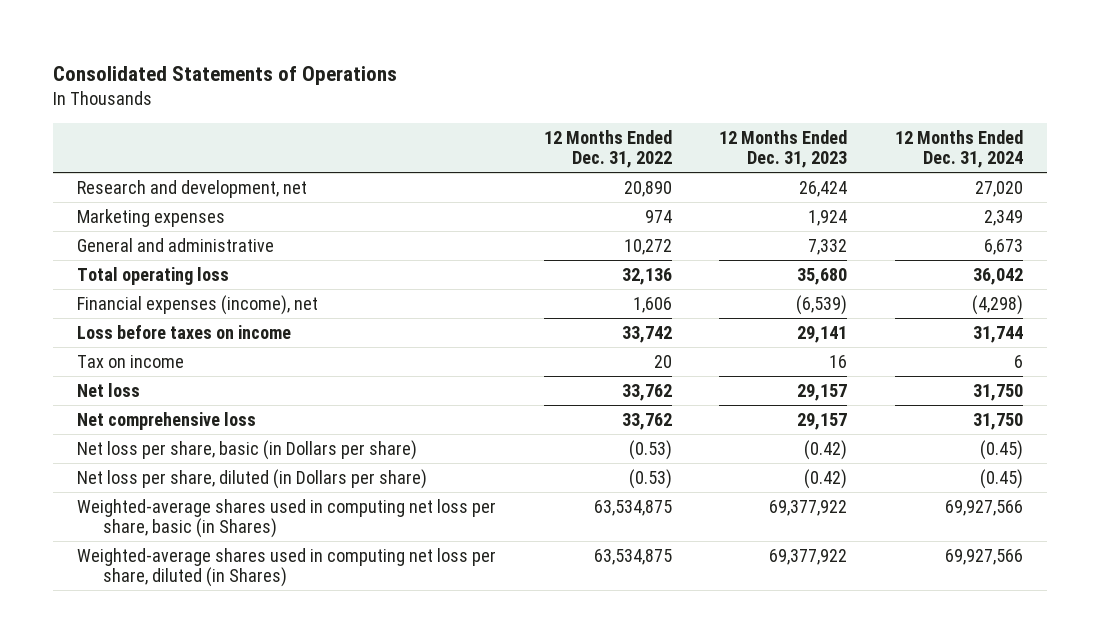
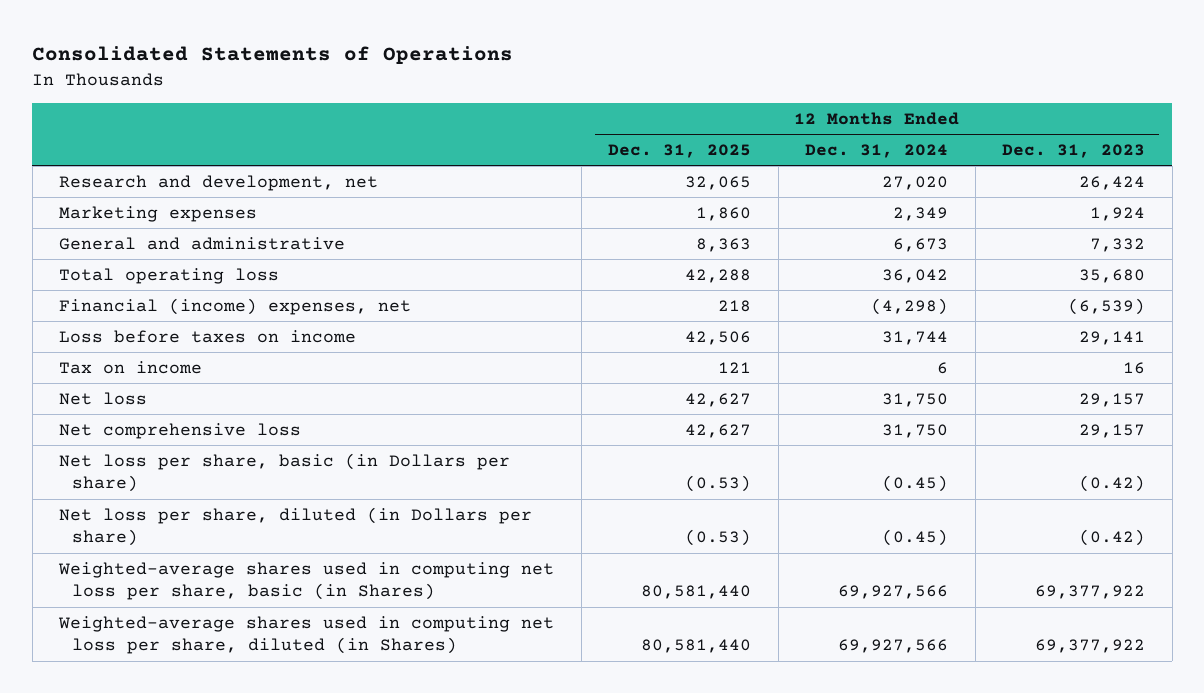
- | 12 Months Ended Dec. 31, 2022 | 12 Months Ended Dec. 31, 2023 | 12 Months Ended Dec. 31, 2024
+ | 12 Months Ended Dec. 31, 2025 | 12 Months Ended Dec. 31, 2024 | 12 Months Ended Dec. 31, 2023
- Financial expenses (income), net | 1,606 | (6,539) | (4,298)
+ Financial (income) expenses, net | 218 | (4,298) | (6,539)

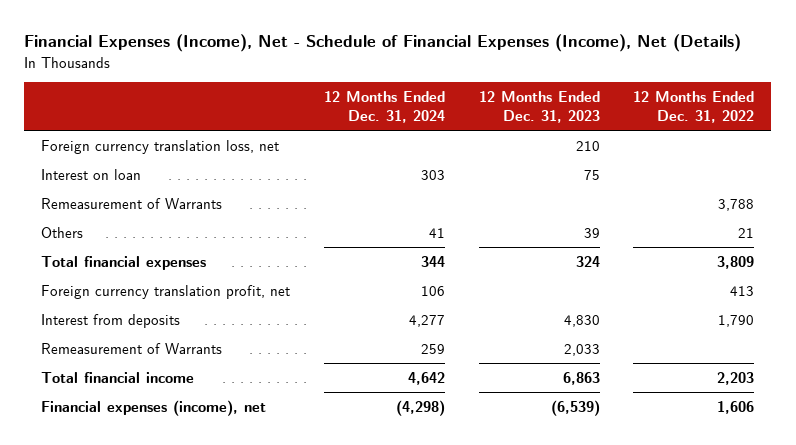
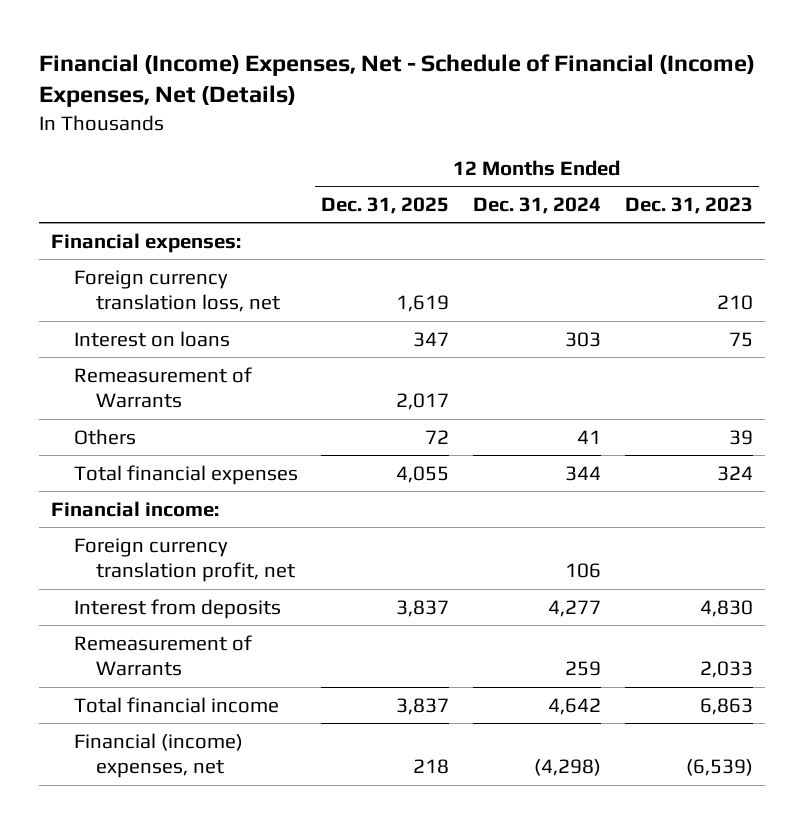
- Financial Expenses (Income), Net - Schedule of Financial Expenses (Income), Net (Details)
+ Financial (Income) Expenses, Net - Schedule of Financial (Income) Expenses, Net (Details)
- | 12 Months Ended Dec. 31, 2024 | 12 Months Ended Dec. 31, 2023 | 12 Months Ended Dec. 31, 2022
+ | 12 Months Ended Dec. 31, 2025 | 12 Months Ended Dec. 31, 2024 | 12 Months Ended Dec. 31, 2023
+ Financial expenses:
- Interest on loan | 303 | 75 |
+ Interest on loans | 347 | 303 | 75
+ Financial income:
- Financial expenses (income), net | (4,298) | (6,539) | 1,606
+ Financial (income) expenses, net | 218 | (4,298) | (6,539)

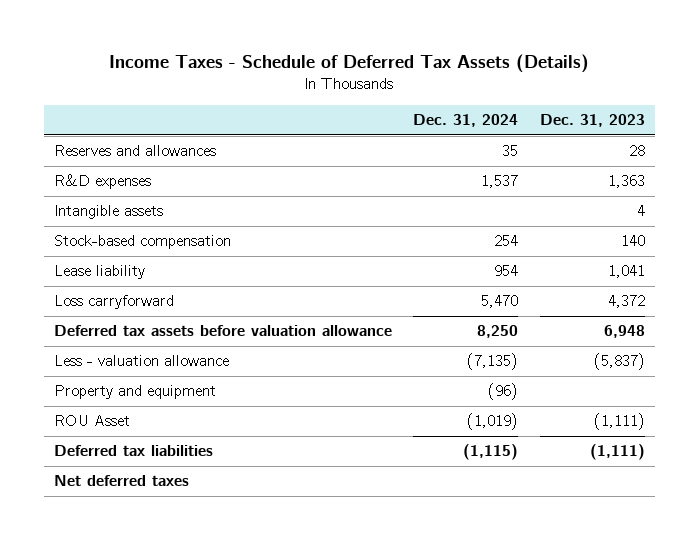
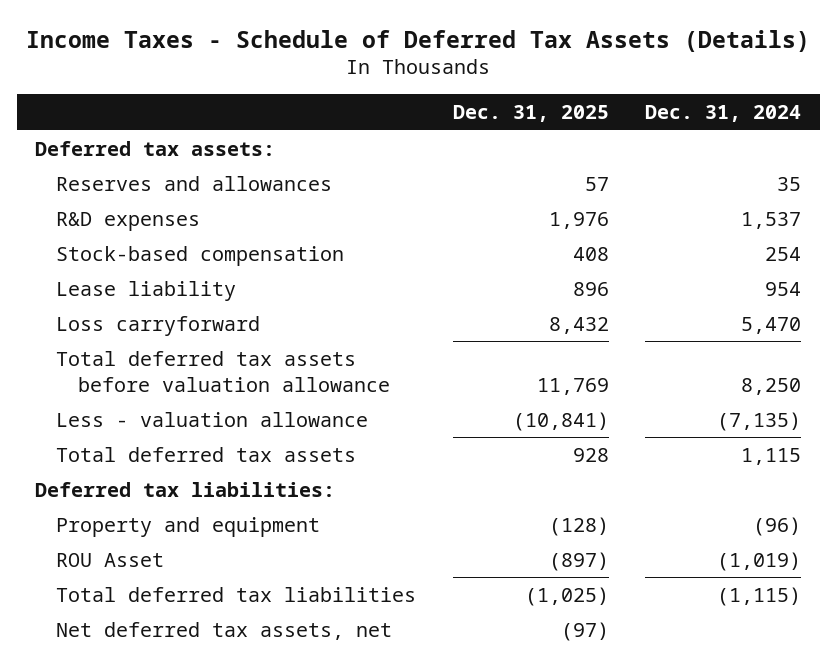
- | Dec. 31, 2024 | Dec. 31, 2023
+ | Dec. 31, 2025 | Dec. 31, 2024
+ Deferred tax assets:
- Intangible assets | | 4
- Deferred tax assets before valuation allowance | 8,250 | 6,948
+ Total deferred tax assets before valuation allowance | 11,769 | 8,250
+ Total deferred tax assets | 928 | 1,115
+ Deferred tax liabilities:
- Deferred tax liabilities | (1,115) | (1,111)
- Net deferred taxes
+ Total deferred tax liabilities | (1,025) | (1,115)
+ Net deferred tax assets, net | (97) |

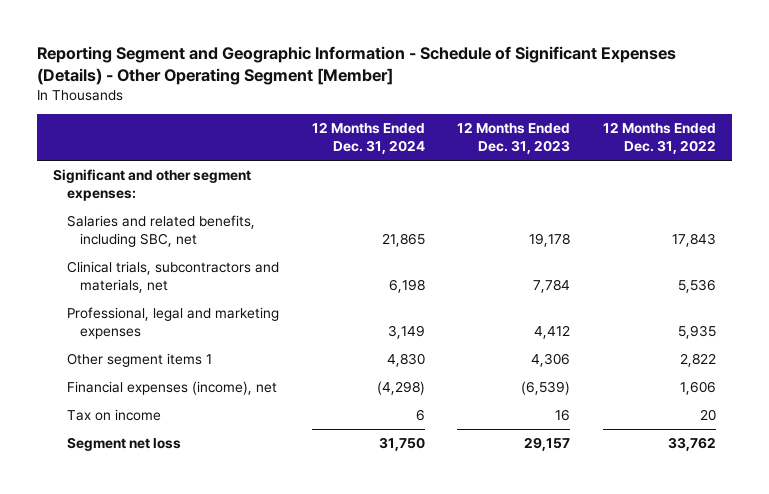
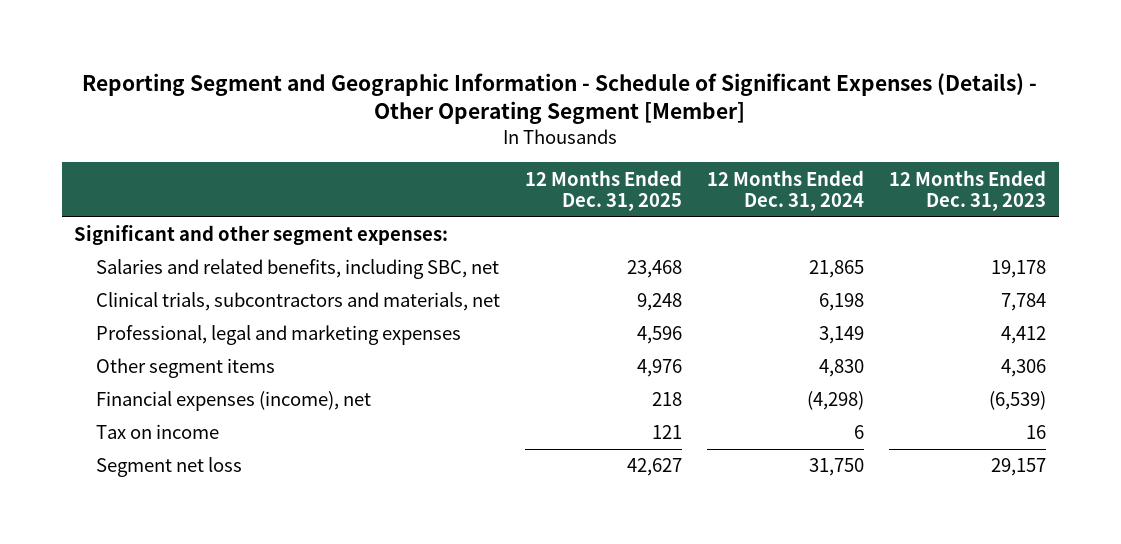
- | 12 Months Ended Dec. 31, 2024 | 12 Months Ended Dec. 31, 2023 | 12 Months Ended Dec. 31, 2022
+ | 12 Months Ended Dec. 31, 2025 | 12 Months Ended Dec. 31, 2024 | 12 Months Ended Dec. 31, 2023
- Other segment items 1 | 4,830 | 4,306 | 2,822
+ Other segment items | 4,976 | 4,830 | 4,306

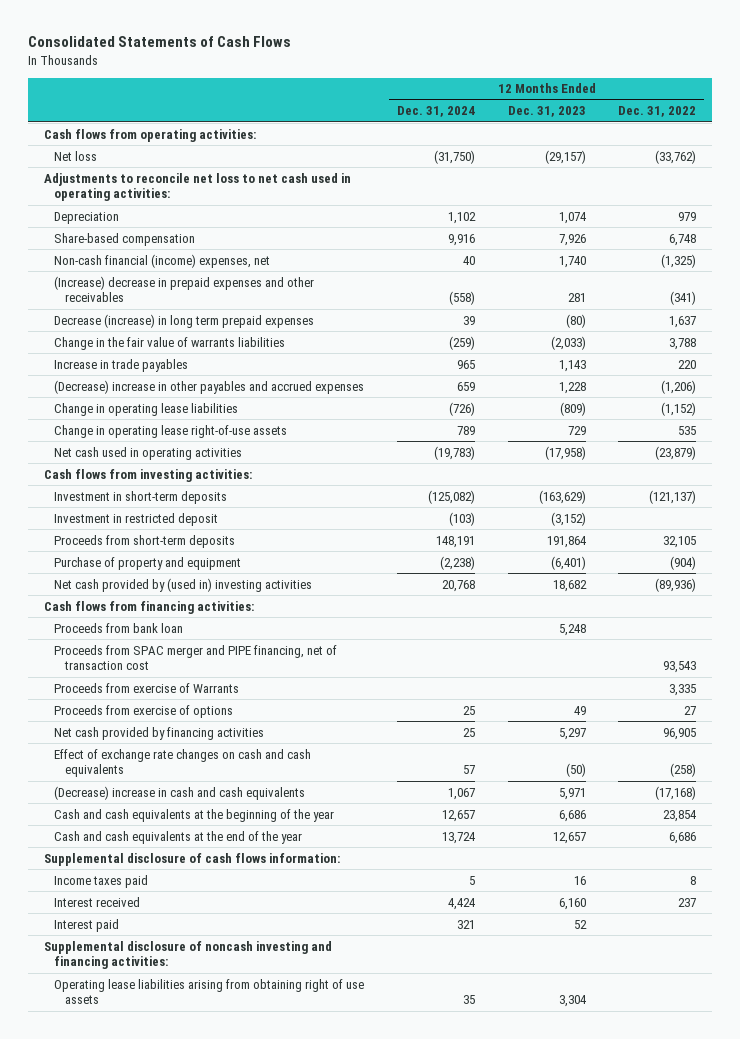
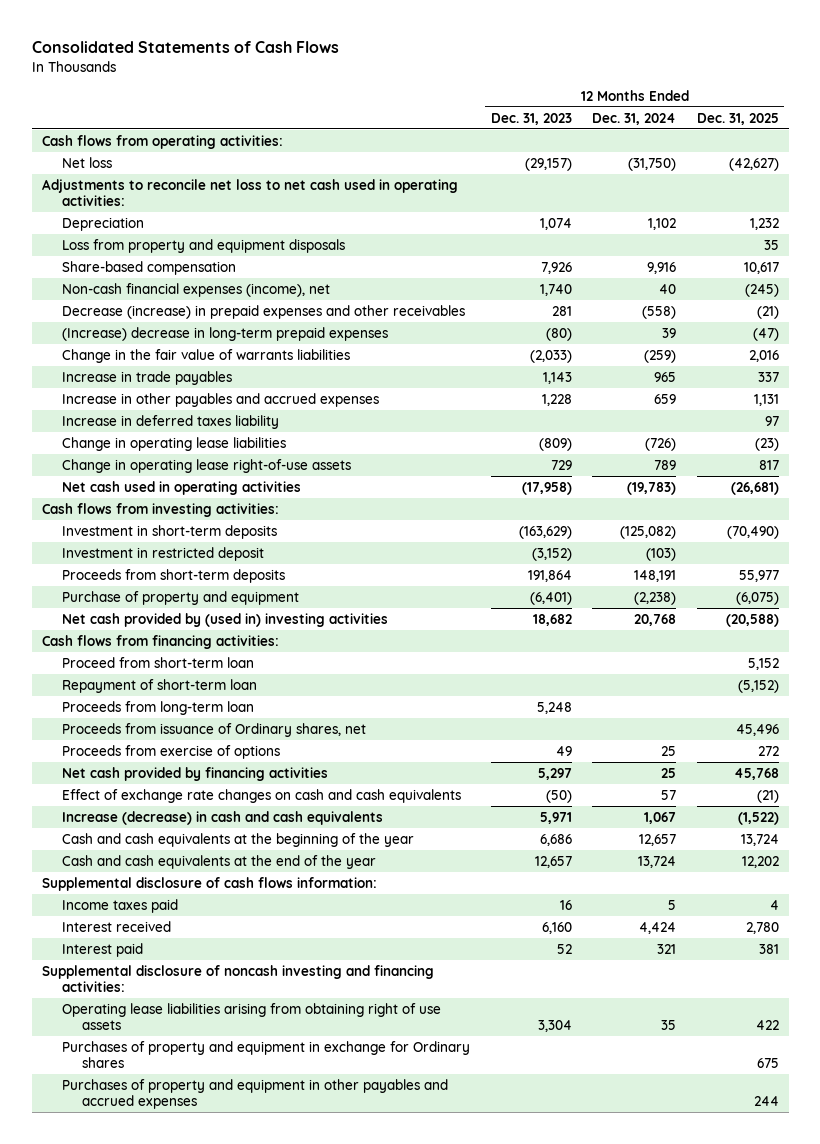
- | 12 Months Ended Dec. 31, 2024 | 12 Months Ended Dec. 31, 2023 | 12 Months Ended Dec. 31, 2022
+ | 12 Months Ended Dec. 31, 2023 | 12 Months Ended Dec. 31, 2024 | 12 Months Ended Dec. 31, 2025
+ Loss from property and equipment disposals | | | 35
- Non-cash financial (income) expenses, net | 40 | 1,740 | (1,325)
- (Increase) decrease in prepaid expenses and other receivables | (558) | 281 | (341)
- Decrease (increase) in long term prepaid expenses | 39 | (80) | 1,637
+ Non-cash financial expenses (income), net | 1,740 | 40 | (245)
+ Decrease (increase) in prepaid expenses and other receivables | 281 | (558) | (21)
+ (Increase) decrease in long-term prepaid expenses | (80) | 39 | (47)
- (Decrease) increase in other payables and accrued expenses | 659 | 1,228 | (1,206)
+ Increase in other payables and accrued expenses | 1,228 | 659 | 1,131
+ Increase in deferred taxes liability | | | 97
- Proceeds from bank loan | | 5,248 |
- Proceeds from SPAC merger and PIPE financing, net of transaction cost | | | 93,543
- Proceeds from exercise of Warrants | | | 3,335
+ Proceed from short-term loan | | | 5,152
+ Repayment of short-term loan | | | (5,152)
+ Proceeds from long-term loan | 5,248 | |
+ Proceeds from issuance of Ordinary shares, net | | | 45,496
- (Decrease) increase in cash and cash equivalents | 1,067 | 5,971 | (17,168)
+ Increase (decrease) in cash and cash equivalents | 5,971 | 1,067 | (1,522)
+ Purchases of property and equipment in exchange for Ordinary shares | | | 675
+ Purchases of property and equipment in other payables and accrued expenses | | | 244

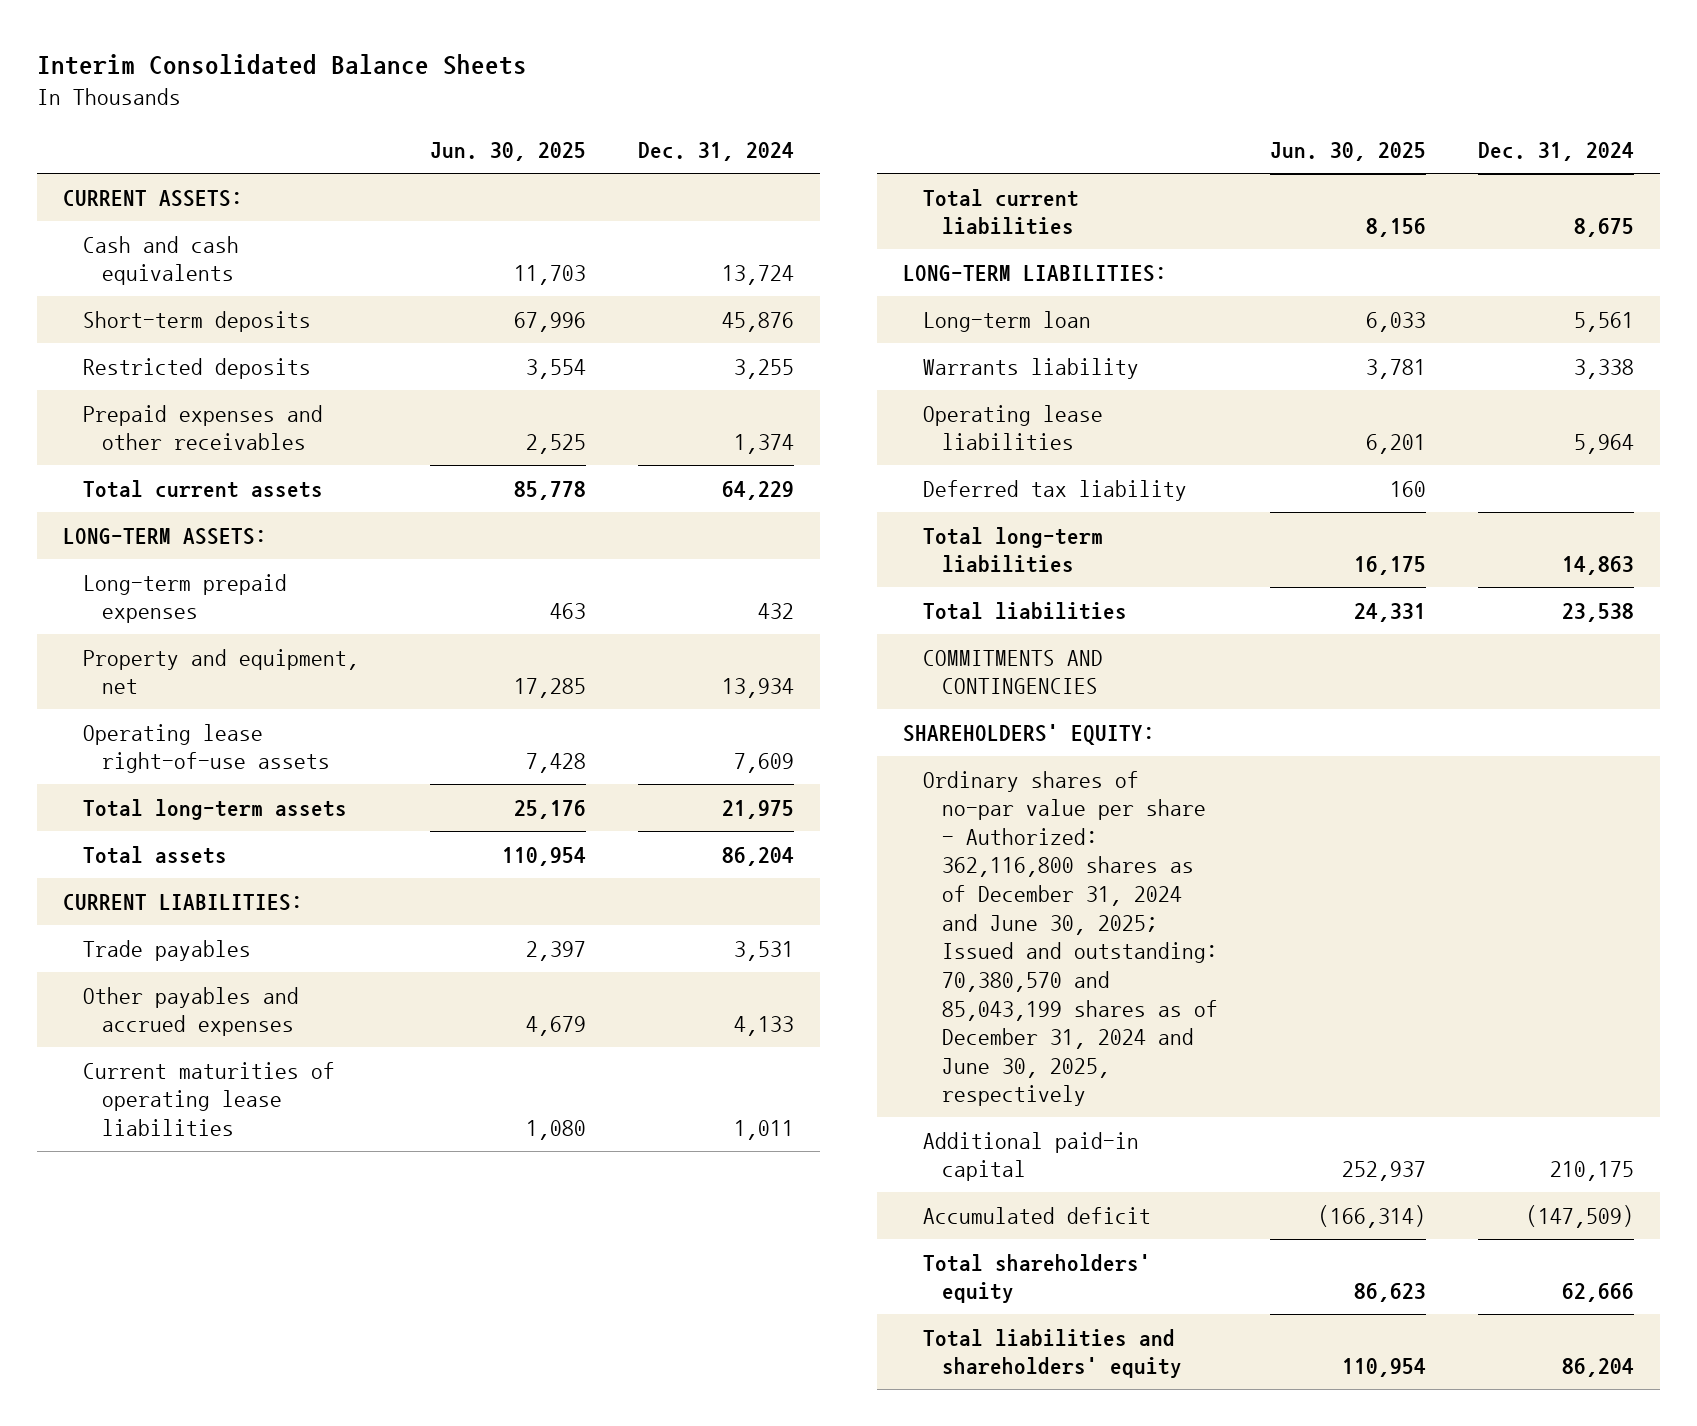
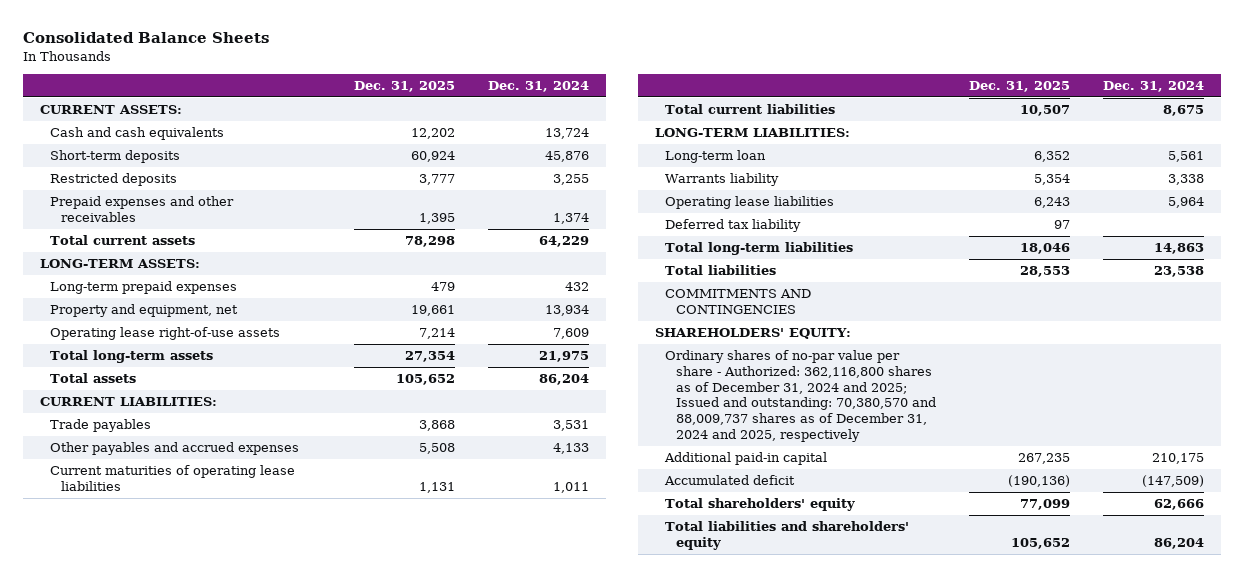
- Interim Consolidated Balance Sheets
+ Consolidated Balance Sheets
- | Jun. 30, 2025 | Dec. 31, 2024
+ | Dec. 31, 2025 | Dec. 31, 2024
- Ordinary shares of no-par value per share - Authorized: 362,116,800 shares as of December 31, 2024 and June 30, 2025; Issued and outstanding: 70,380,570 and 85,043,199 shares as of December 31, 2024 and June 30, 2025, respectively
+ Ordinary shares of no-par value per share - Authorized: 362,116,800 shares as of December 31, 2024 and 2025; Issued and outstanding: 70,380,570 and 88,009,737 shares as of December 31, 2024 and 2025, respectively

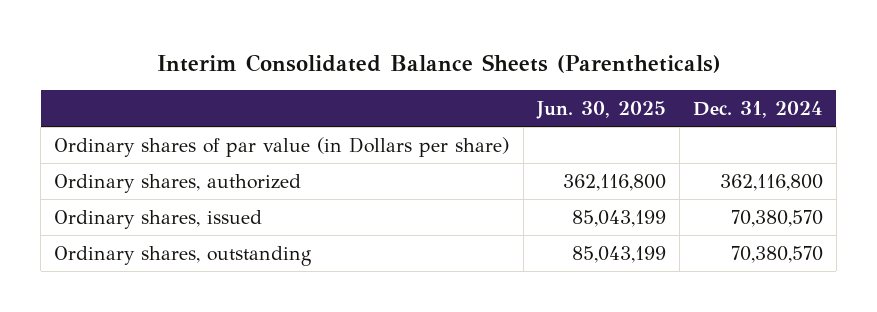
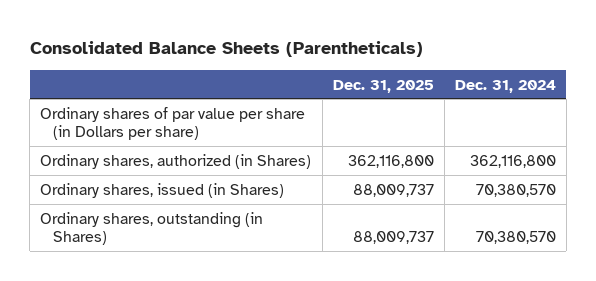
- Interim Consolidated Balance Sheets (Parentheticals)
+ Consolidated Balance Sheets (Parentheticals)
- | Jun. 30, 2025 | Dec. 31, 2024
+ | Dec. 31, 2025 | Dec. 31, 2024
- Ordinary shares of par value (in Dollars per share)
- Ordinary shares, authorized | 362,116,800 | 362,116,800
- Ordinary shares, issued | 85,043,199 | 70,380,570
- Ordinary shares, outstanding | 85,043,199 | 70,380,570
+ Ordinary shares of par value per share (in Dollars per share)
+ Ordinary shares, authorized (in Shares) | 362,116,800 | 362,116,800
+ Ordinary shares, issued (in Shares) | 88,009,737 | 70,380,570
+ Ordinary shares, outstanding (in Shares) | 88,009,737 | 70,380,570

